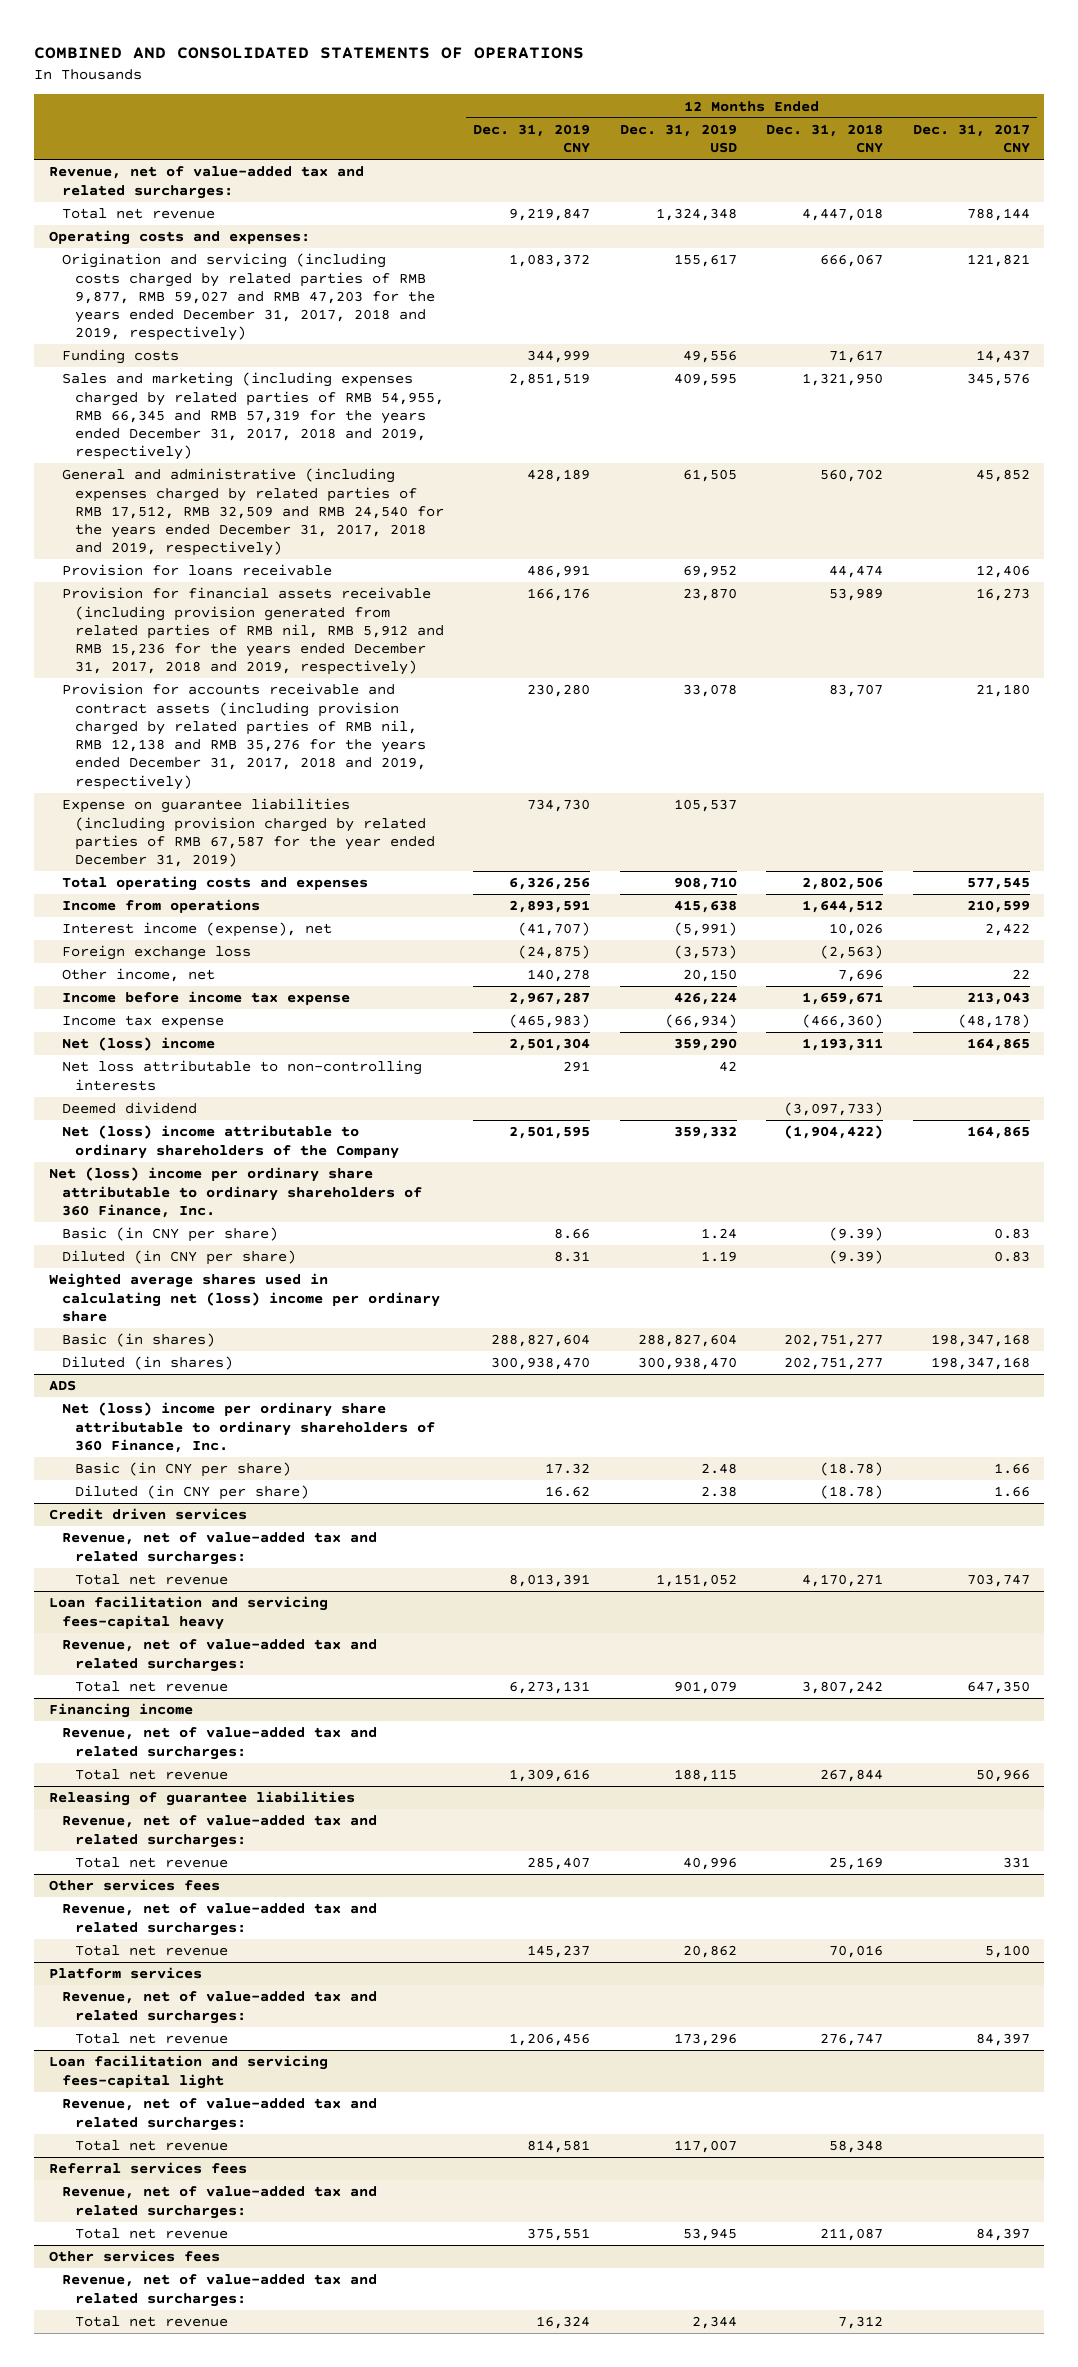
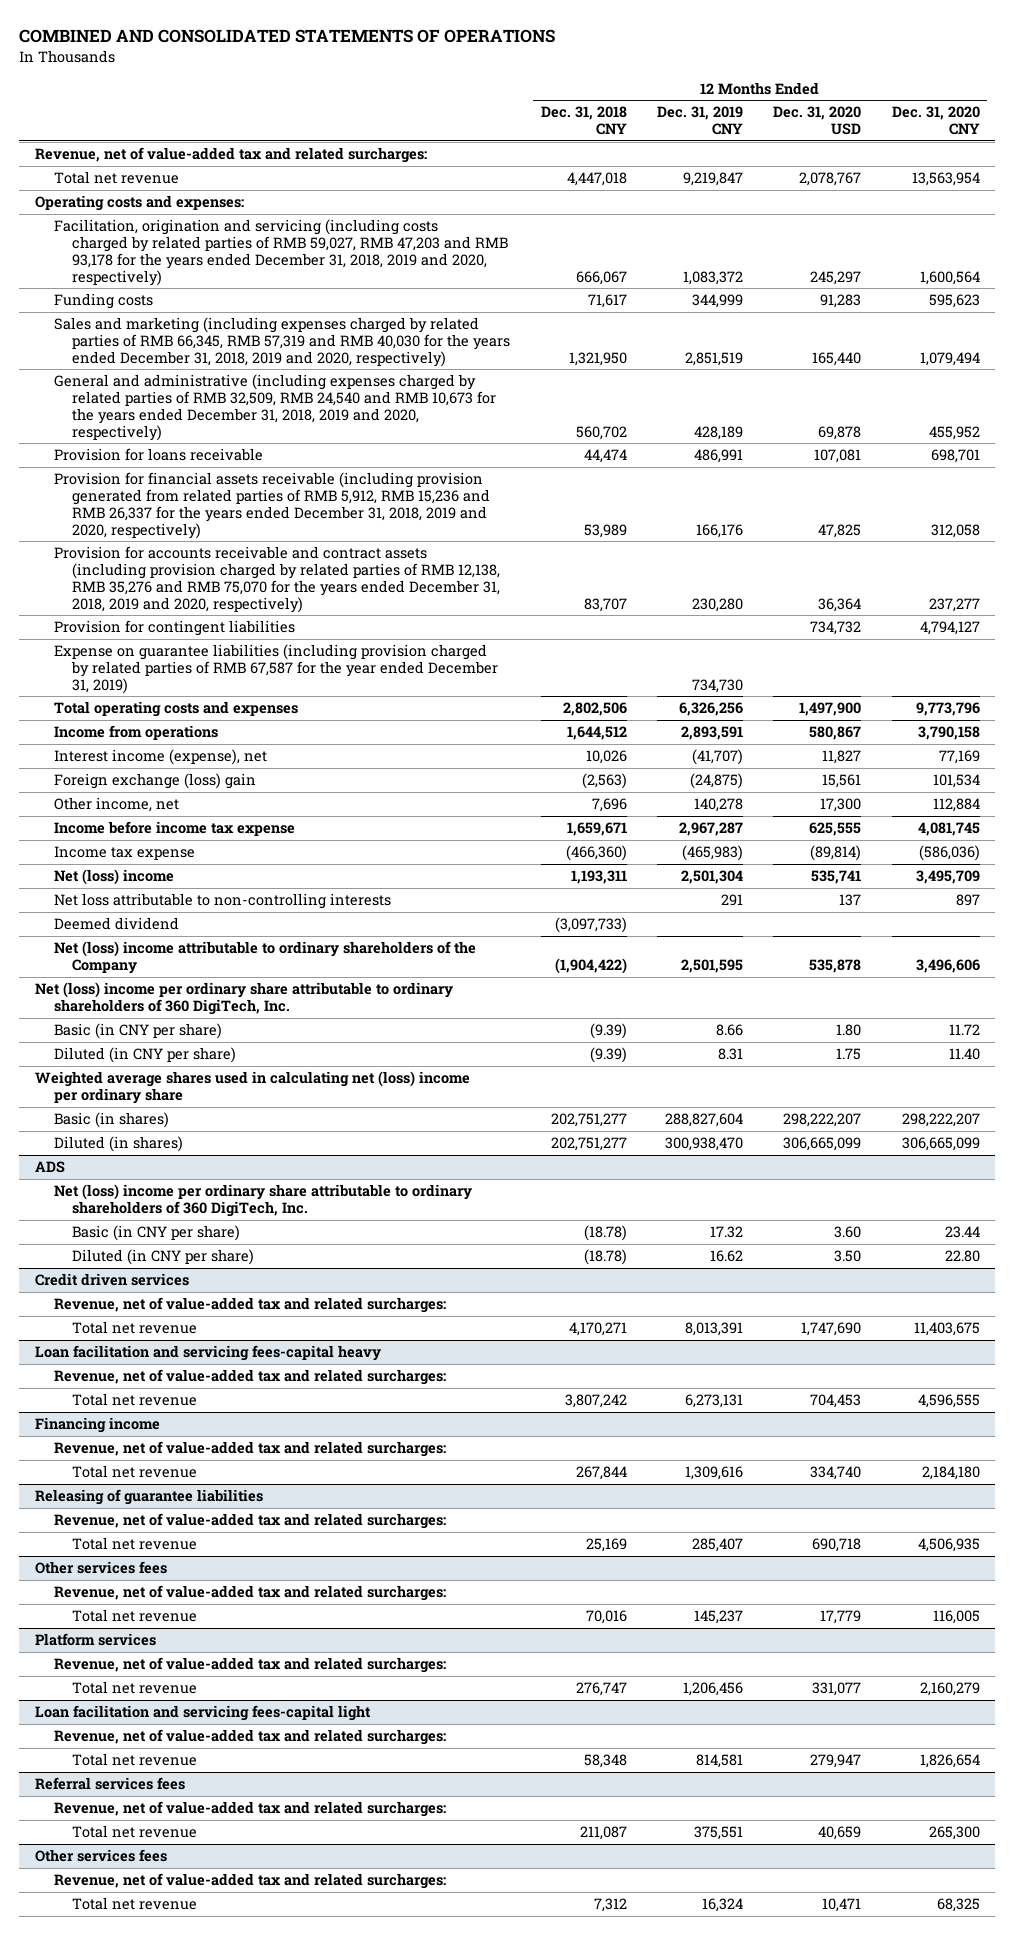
- | 12 Months Ended Dec. 31, 2019 CNY | 12 Months Ended Dec. 31, 2019 USD | 12 Months Ended Dec. 31, 2018 CNY | 12 Months Ended Dec. 31, 2017 CNY
+ | 12 Months Ended Dec. 31, 2018 CNY | 12 Months Ended Dec. 31, 2019 CNY | 12 Months Ended Dec. 31, 2020 USD | 12 Months Ended Dec. 31, 2020 CNY
- Origination and servicing (including costs charged by related parties of RMB 9,877, RMB 59,027 and RMB 47,203 for the years ended December 31, 2017, 2018 and 2019, respectively) | 1,083,372 | 155,617 | 666,067 | 121,821
+ Facilitation, origination and servicing (including costs charged by related parties of RMB 59,027, RMB 47,203 and RMB 93,178 for the years ended December 31, 2018, 2019 and 2020, respectively) | 666,067 | 1,083,372 | 245,297 | 1,600,564
- Sales and marketing (including expenses charged by related parties of RMB 54,955, RMB 66,345 and RMB 57,319 for the years ended December 31, 2017, 2018 and 2019, respectively) | 2,851,519 | 409,595 | 1,321,950 | 345,576
- General and administrative (including expenses charged by related parties of RMB 17,512, RMB 32,509 and RMB 24,540 for the years ended December 31, 2017, 2018 and 2019, respectively) | 428,189 | 61,505 | 560,702 | 45,852
+ Sales and marketing (including expenses charged by related parties of RMB 66,345, RMB 57,319 and RMB 40,030 for the years ended December 31, 2018, 2019 and 2020, respectively) | 1,321,950 | 2,851,519 | 165,440 | 1,079,494
+ General and administrative (including expenses charged by related parties of RMB 32,509, RMB 24,540 and RMB 10,673 for the years ended December 31, 2018, 2019 and 2020, respectively) | 560,702 | 428,189 | 69,878 | 455,952
- Provision for financial assets receivable (including provision generated from related parties of RMB nil, RMB 5,912 and RMB 15,236 for the years ended December 31, 2017, 2018 and 2019, respectively) | 166,176 | 23,870 | 53,989 | 16,273
- Provision for accounts receivable and contract assets (including provision charged by related parties of RMB nil, RMB 12,138 and RMB 35,276 for the years ended December 31, 2017, 2018 and 2019, respectively) | 230,280 | 33,078 | 83,707 | 21,180
+ Provision for financial assets receivable (including provision generated from related parties of RMB 5,912, RMB 15,236 and RMB 26,337 for the years ended December 31, 2018, 2019 and 2020, respectively) | 53,989 | 166,176 | 47,825 | 312,058
+ Provision for accounts receivable and contract assets (including provision charged by related parties of RMB 12,138, RMB 35,276 and RMB 75,070 for the years ended December 31, 2018, 2019 and 2020, respectively) | 83,707 | 230,280 | 36,364 | 237,277
+ Provision for contingent liabilities | | | 734,732 | 4,794,127
- Foreign exchange loss | (24,875) | (3,573) | (2,563) |
+ Foreign exchange (loss) gain | (2,563) | (24,875) | 15,561 | 101,534
- Net (loss) income per ordinary share attributable to ordinary shareholders of 360 Finance, Inc.
+ Net (loss) income per ordinary share attributable to ordinary shareholders of 360 DigiTech, Inc.
@ ADS
- Net (loss) income per ordinary share attributable to ordinary shareholders of 360 Finance, Inc.
+ Net (loss) income per ordinary share attributable to ordinary shareholders of 360 DigiTech, Inc.

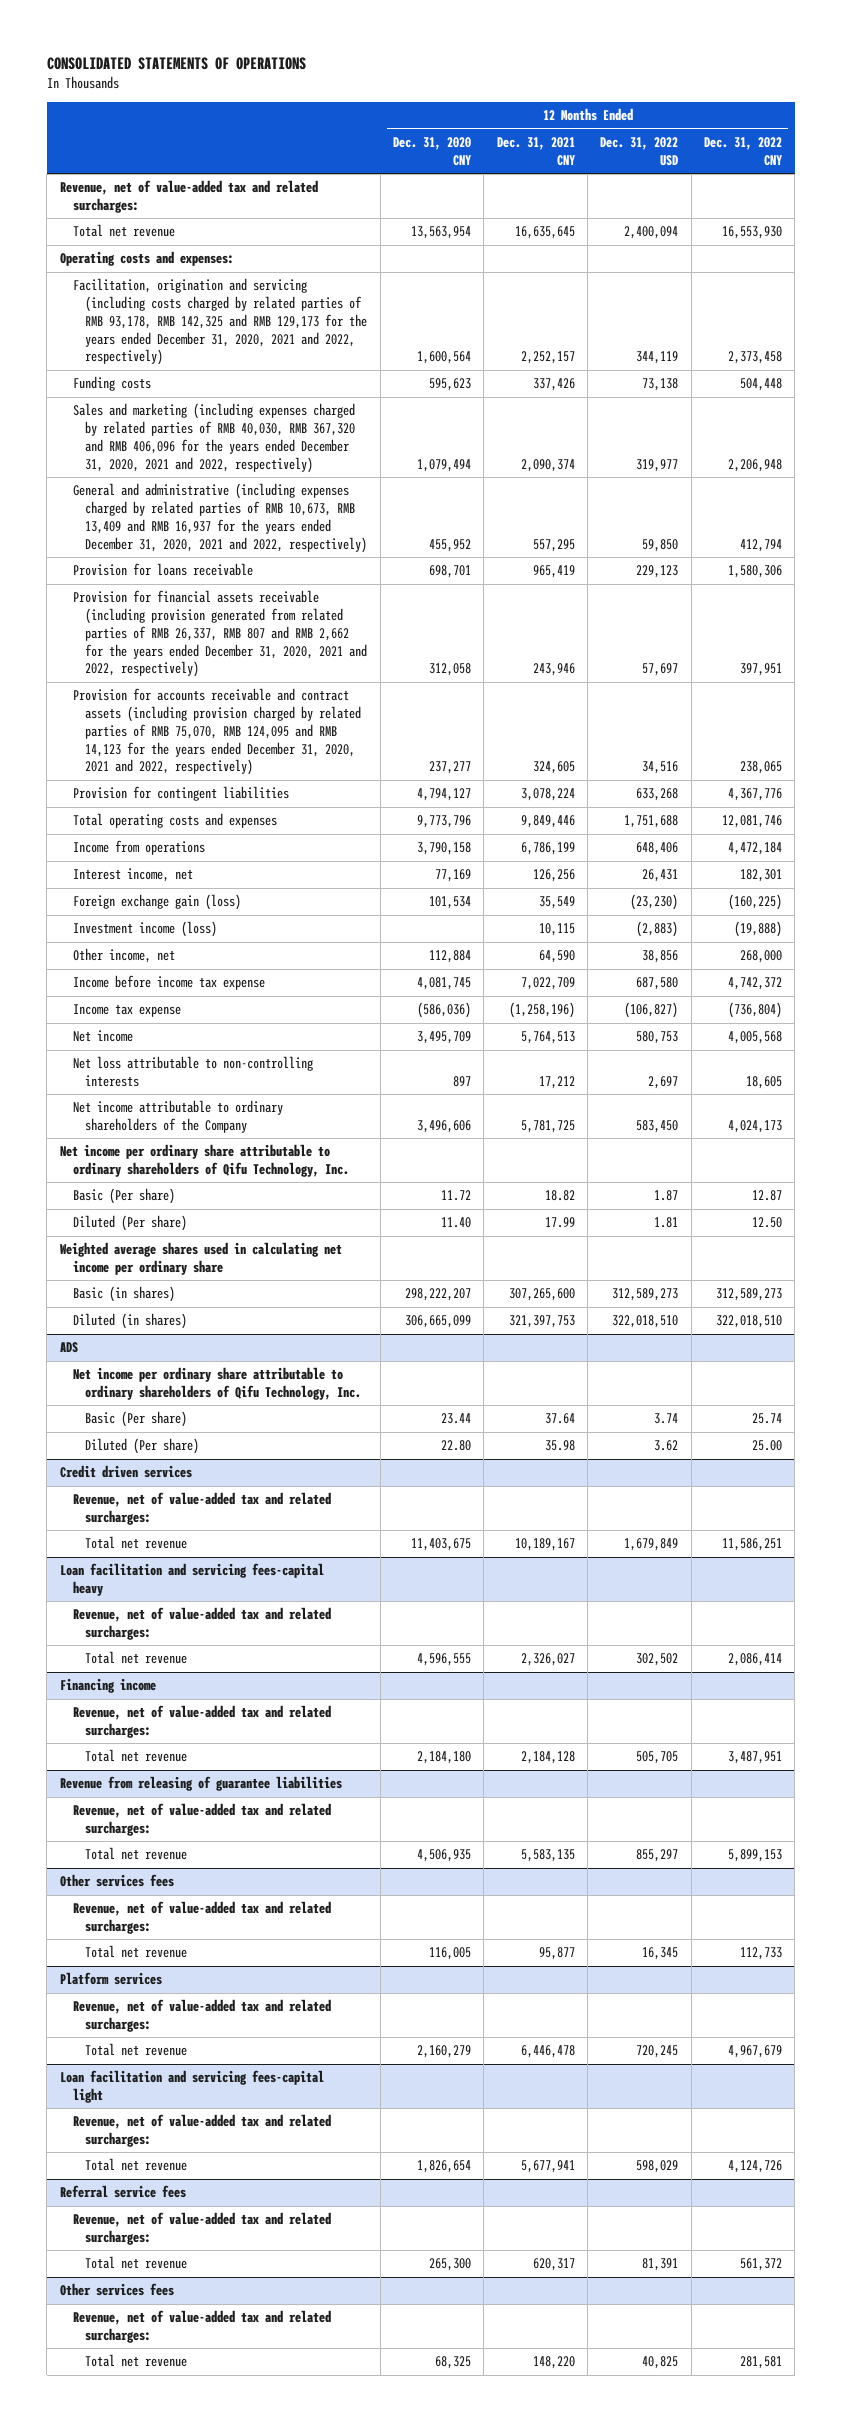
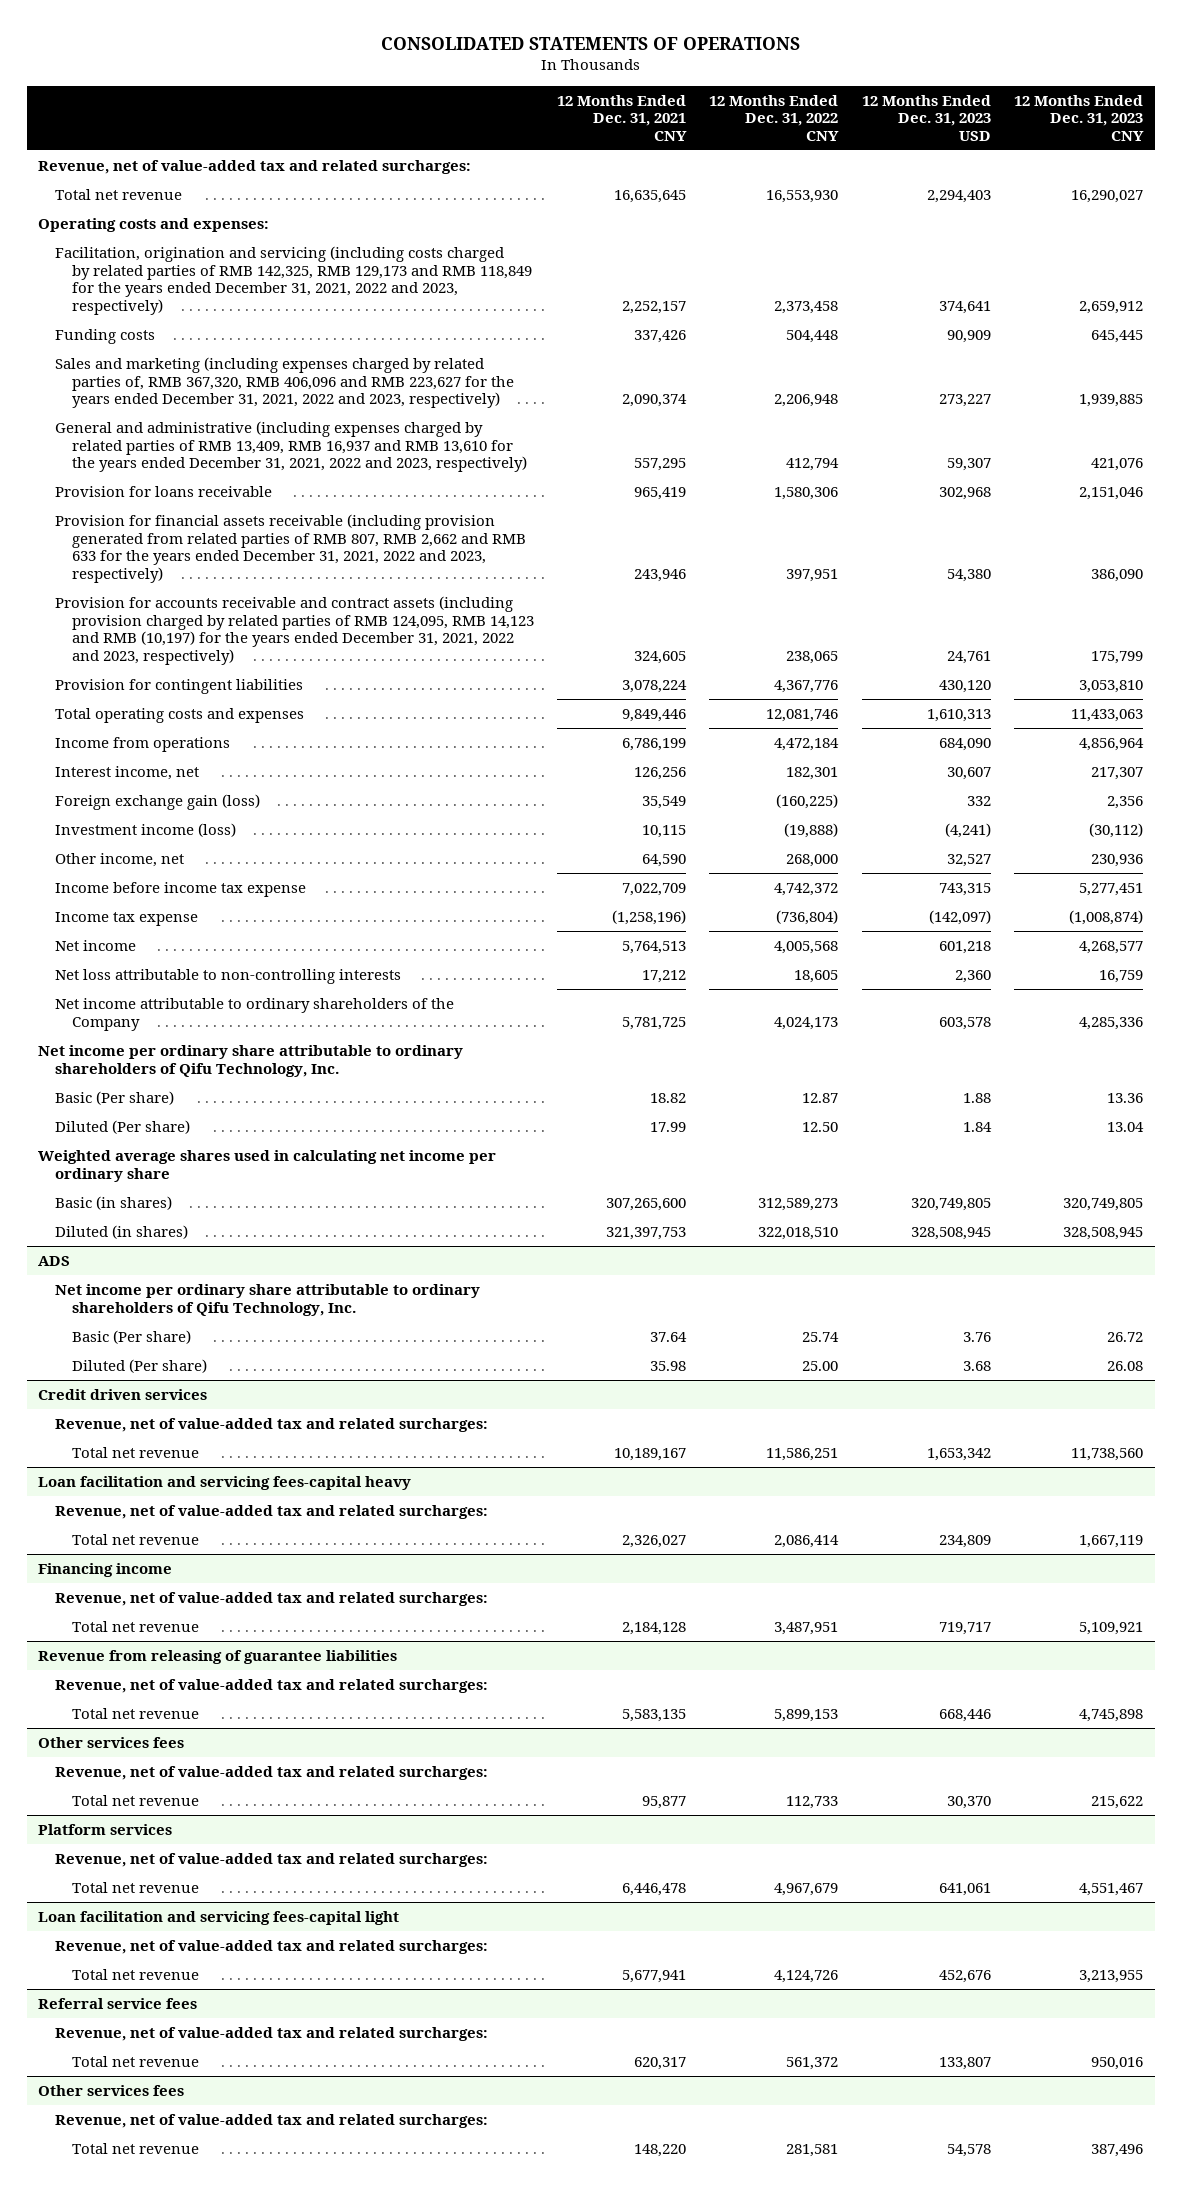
- | 12 Months Ended Dec. 31, 2020 CNY | 12 Months Ended Dec. 31, 2021 CNY | 12 Months Ended Dec. 31, 2022 USD | 12 Months Ended Dec. 31, 2022 CNY
+ | 12 Months Ended Dec. 31, 2021 CNY | 12 Months Ended Dec. 31, 2022 CNY | 12 Months Ended Dec. 31, 2023 USD | 12 Months Ended Dec. 31, 2023 CNY
- Facilitation, origination and servicing (including costs charged by related parties of RMB 93,178, RMB 142,325 and RMB 129,173 for the years ended December 31, 2020, 2021 and 2022, respectively) | 1,600,564 | 2,252,157 | 344,119 | 2,373,458
+ Facilitation, origination and servicing (including costs charged by related parties of RMB 142,325, RMB 129,173 and RMB 118,849 for the years ended December 31, 2021, 2022 and 2023, respectively) | 2,252,157 | 2,373,458 | 374,641 | 2,659,912
- Sales and marketing (including expenses charged by related parties of RMB 40,030, RMB 367,320 and RMB 406,096 for the years ended December 31, 2020, 2021 and 2022, respectively) | 1,079,494 | 2,090,374 | 319,977 | 2,206,948
- General and administrative (including expenses charged by related parties of RMB 10,673, RMB 13,409 and RMB 16,937 for the years ended December 31, 2020, 2021 and 2022, respectively) | 455,952 | 557,295 | 59,850 | 412,794
+ Sales and marketing (including expenses charged by related parties of, RMB 367,320, RMB 406,096 and RMB 223,627 for the years ended December 31, 2021, 2022 and 2023, respectively) | 2,090,374 | 2,206,948 | 273,227 | 1,939,885
+ General and administrative (including expenses charged by related parties of RMB 13,409, RMB 16,937 and RMB 13,610 for the years ended December 31, 2021, 2022 and 2023, respectively) | 557,295 | 412,794 | 59,307 | 421,076
- Provision for financial assets receivable (including provision generated from related parties of RMB 26,337, RMB 807 and RMB 2,662 for the years ended December 31, 2020, 2021 and 2022, respectively) | 312,058 | 243,946 | 57,697 | 397,951
- Provision for accounts receivable and contract assets (including provision charged by related parties of RMB 75,070, RMB 124,095 and RMB 14,123 for the years ended December 31, 2020, 2021 and 2022, respectively) | 237,277 | 324,605 | 34,516 | 238,065
+ Provision for financial assets receivable (including provision generated from related parties of RMB 807, RMB 2,662 and RMB 633 for the years ended December 31, 2021, 2022 and 2023, respectively) | 243,946 | 397,951 | 54,380 | 386,090
+ Provision for accounts receivable and contract assets (including provision charged by related parties of RMB 124,095, RMB 14,123 and RMB (10,197) for the years ended December 31, 2021, 2022 and 2023, respectively) | 324,605 | 238,065 | 24,761 | 175,799

